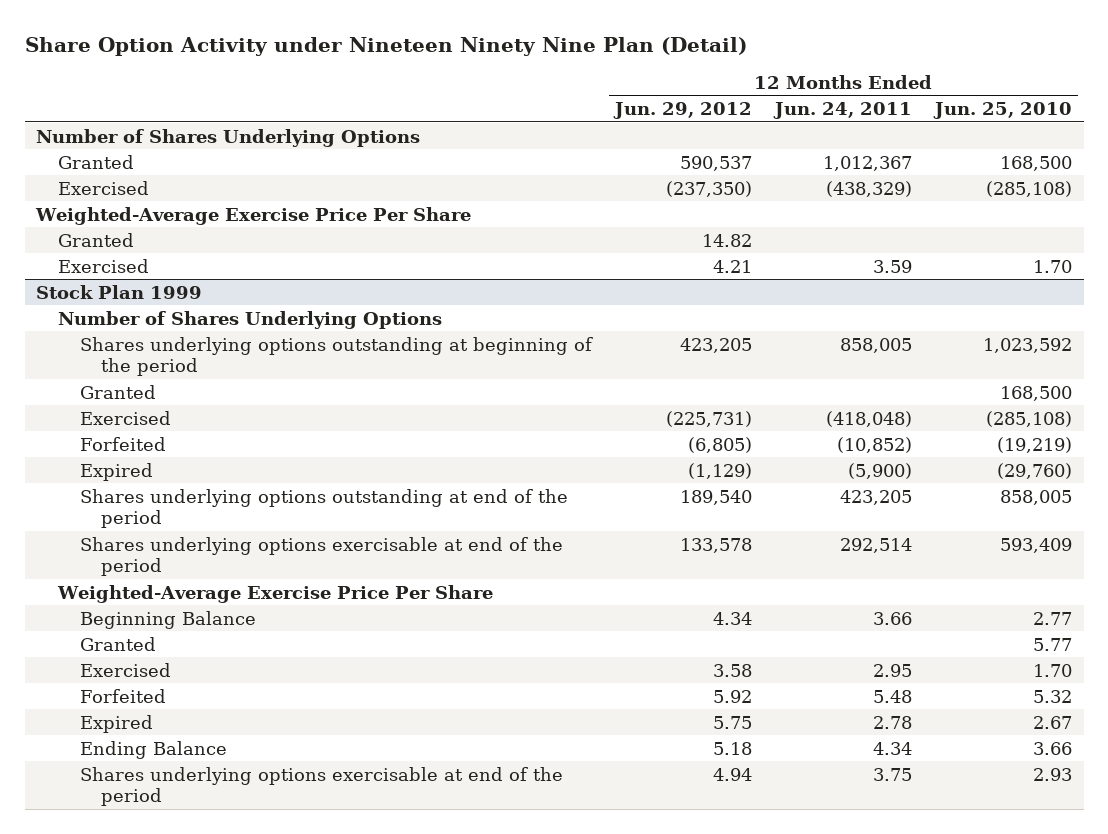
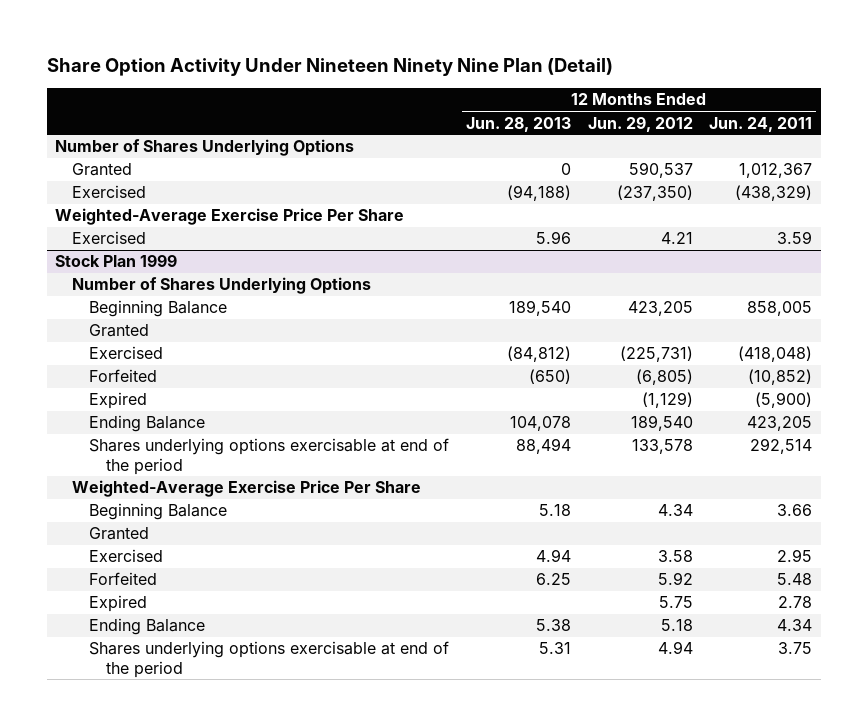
- Share Option Activity under Nineteen Ninety Nine Plan (Detail)
+ Share Option Activity Under Nineteen Ninety Nine Plan (Detail)
- | 12 Months Ended Jun. 29, 2012 | 12 Months Ended Jun. 24, 2011 | 12 Months Ended Jun. 25, 2010
+ | 12 Months Ended Jun. 28, 2013 | 12 Months Ended Jun. 29, 2012 | 12 Months Ended Jun. 24, 2011
- Granted | 14.82 | |
@ Stock Plan 1999
- Shares underlying options outstanding at beginning of the period | 423,205 | 858,005 | 1,023,592
+ Beginning Balance | 189,540 | 423,205 | 858,005
- Shares underlying options outstanding at end of the period | 189,540 | 423,205 | 858,005
+ Ending Balance | 104,078 | 189,540 | 423,205

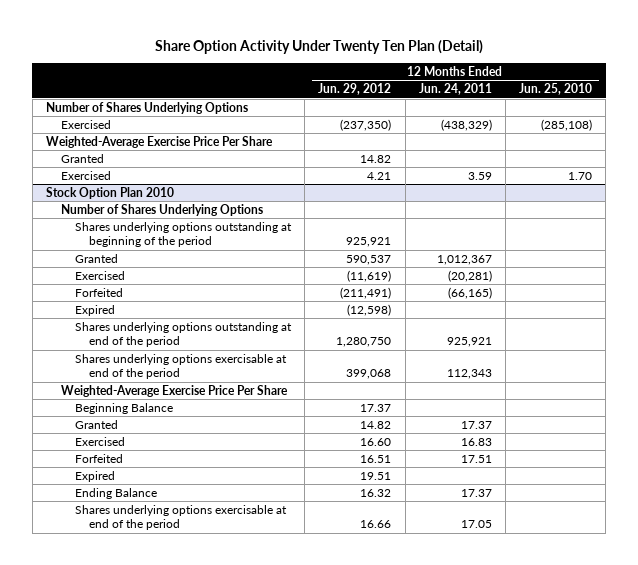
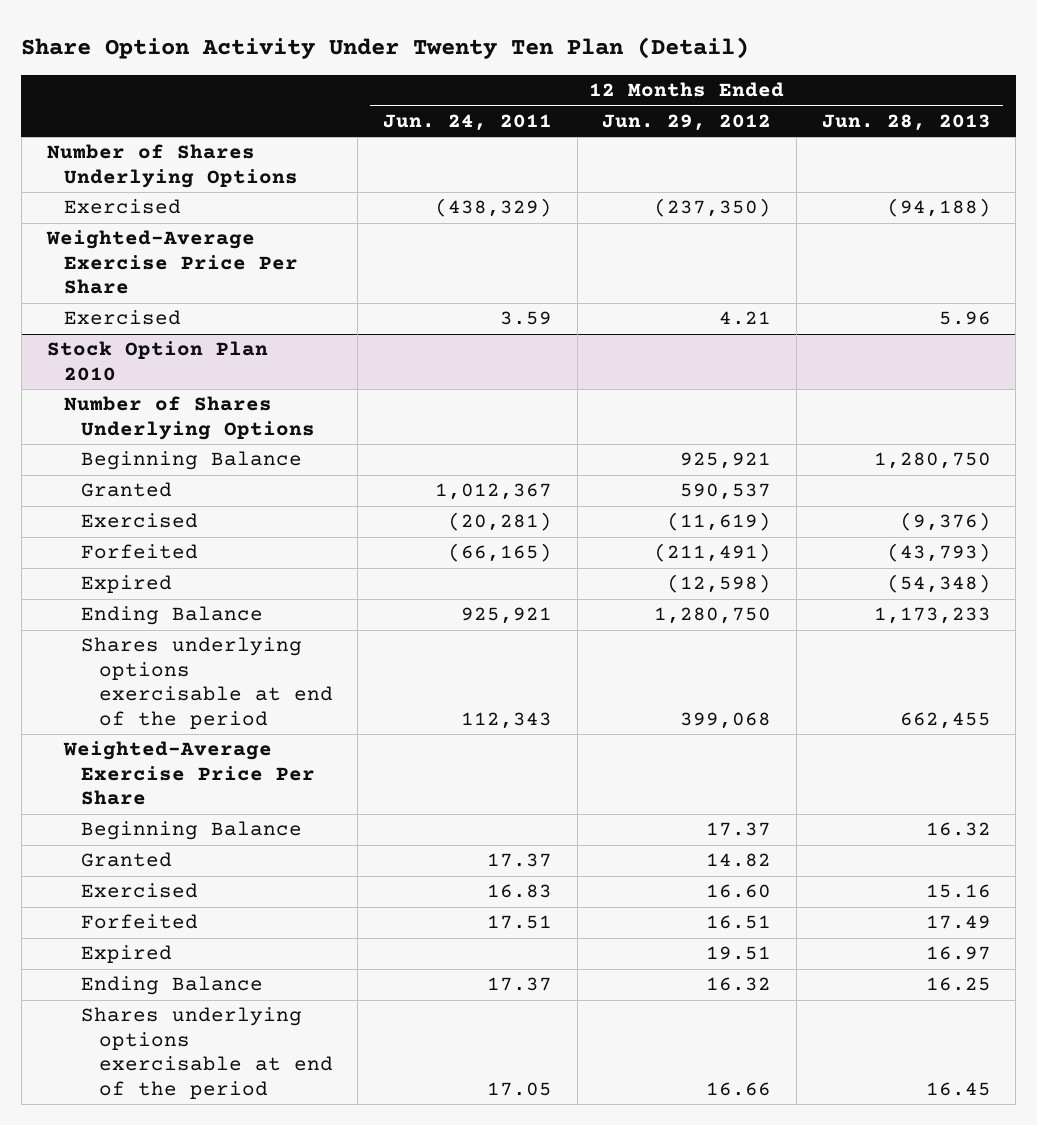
- | 12 Months Ended Jun. 29, 2012 | 12 Months Ended Jun. 24, 2011 | 12 Months Ended Jun. 25, 2010
+ | 12 Months Ended Jun. 24, 2011 | 12 Months Ended Jun. 29, 2012 | 12 Months Ended Jun. 28, 2013
- Granted | 14.82 | |
@ Stock Option Plan 2010
- Shares underlying options outstanding at beginning of the period | 925,921 | |
+ Beginning Balance | | 925,921 | 1,280,750
- Shares underlying options outstanding at end of the period | 1,280,750 | 925,921 |
+ Ending Balance | 925,921 | 1,280,750 | 1,173,233

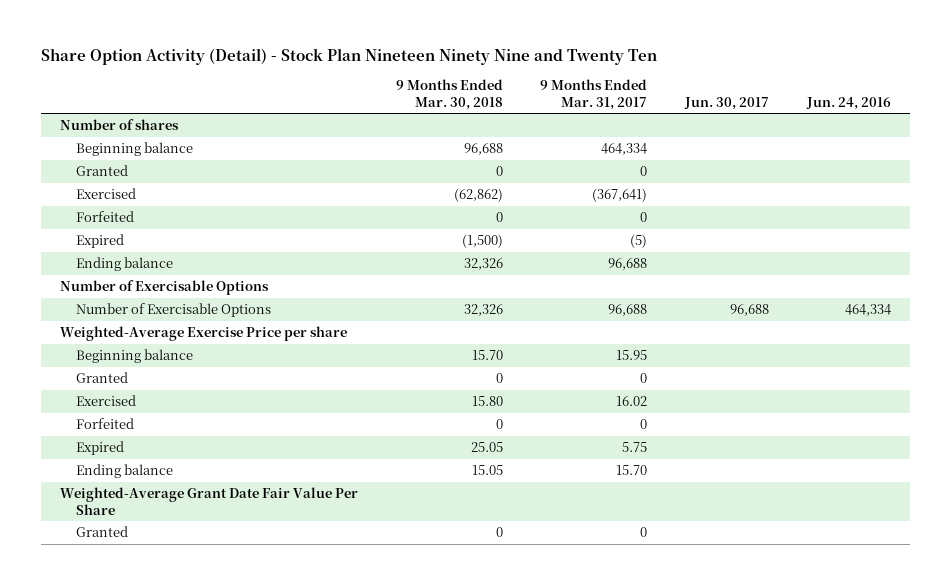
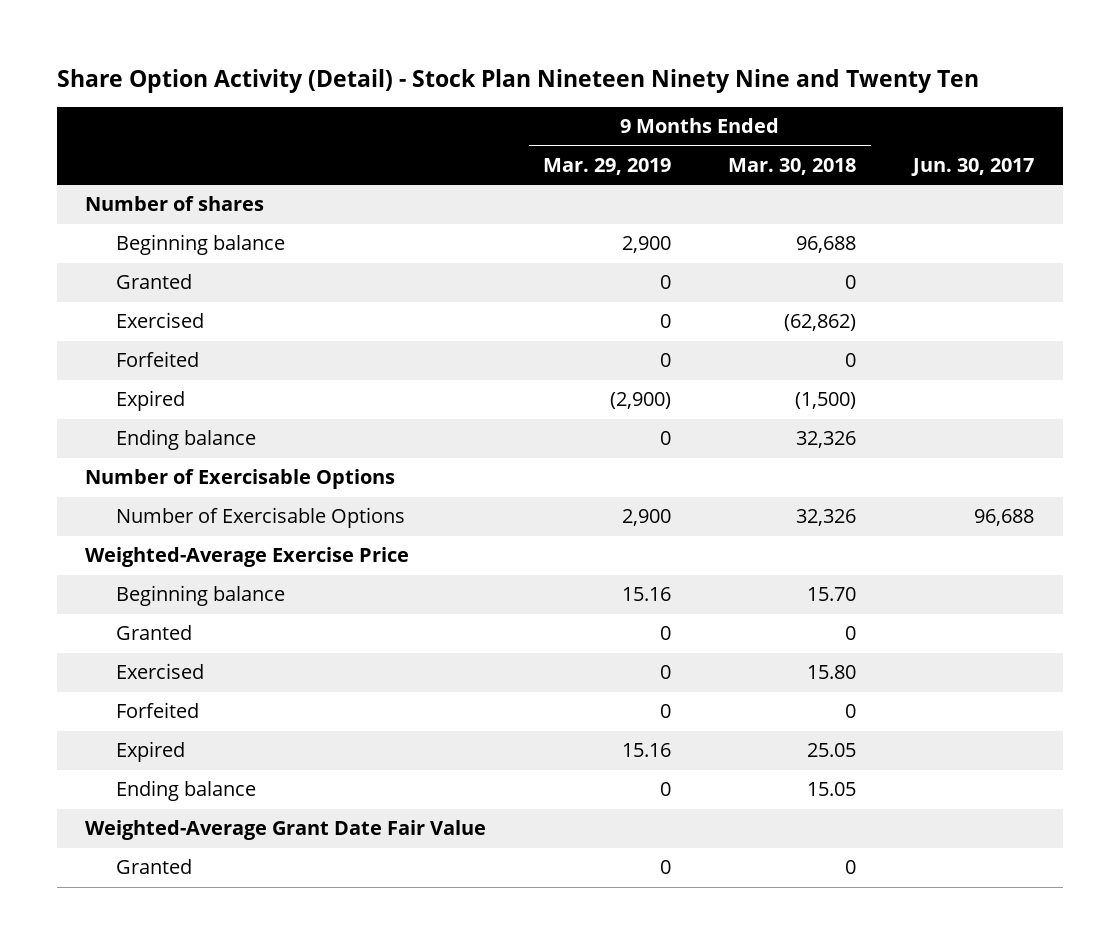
- | 9 Months Ended Mar. 30, 2018 | 9 Months Ended Mar. 31, 2017 | Jun. 30, 2017 | Jun. 24, 2016
+ | 9 Months Ended Mar. 29, 2019 | 9 Months Ended Mar. 30, 2018 | Jun. 30, 2017
- Weighted-Average Exercise Price per share
+ Weighted-Average Exercise Price
- Weighted-Average Grant Date Fair Value Per Share
+ Weighted-Average Grant Date Fair Value

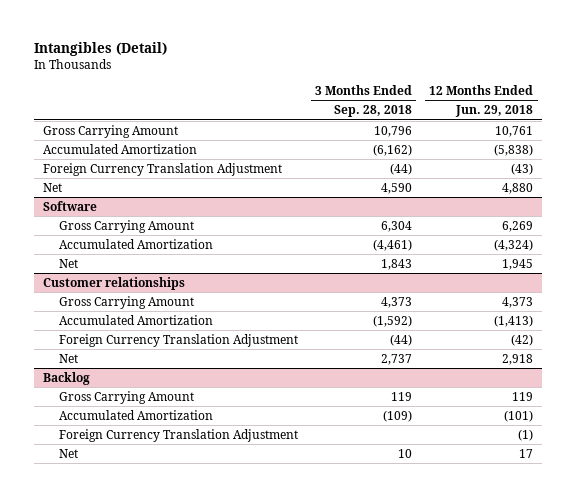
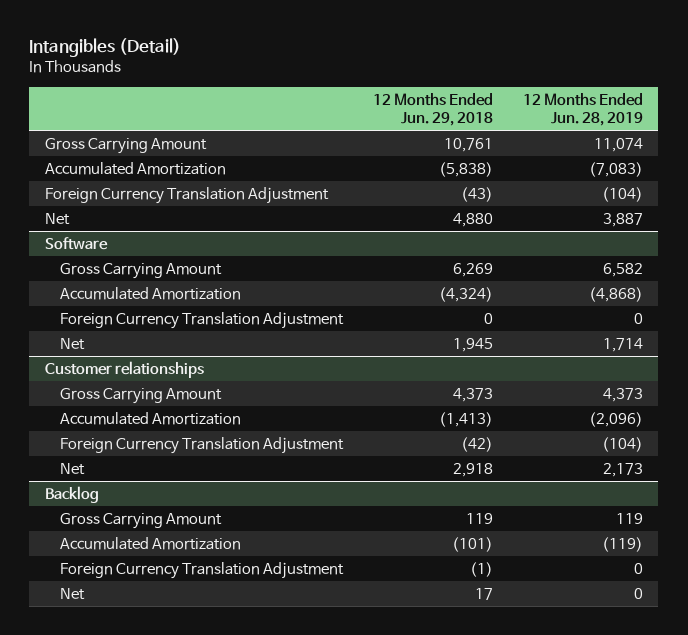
- | 3 Months Ended Sep. 28, 2018 | 12 Months Ended Jun. 29, 2018
+ | 12 Months Ended Jun. 29, 2018 | 12 Months Ended Jun. 28, 2019
@ Software
+ Foreign Currency Translation Adjustment | 0 | 0

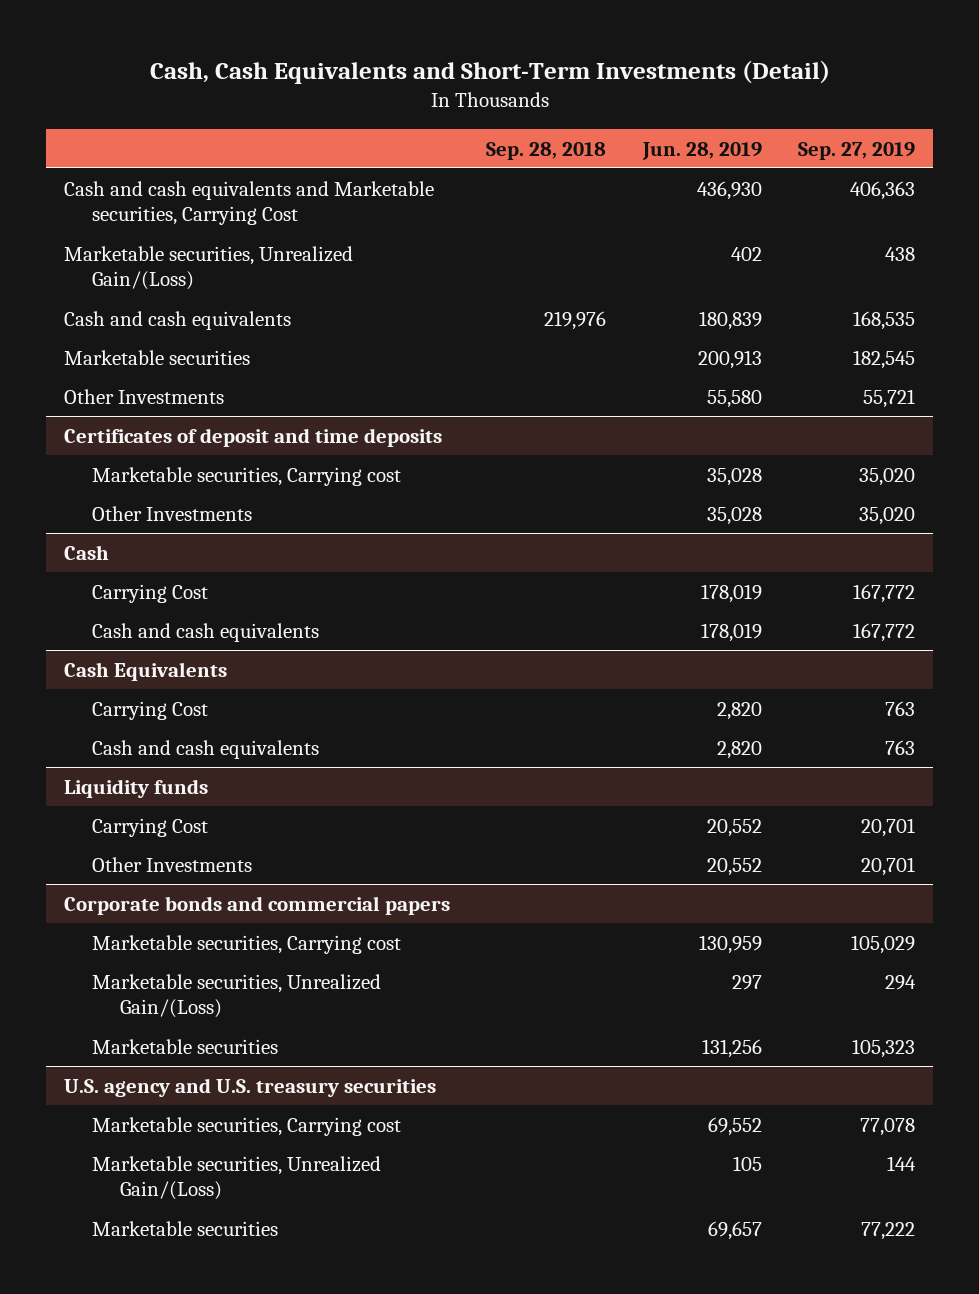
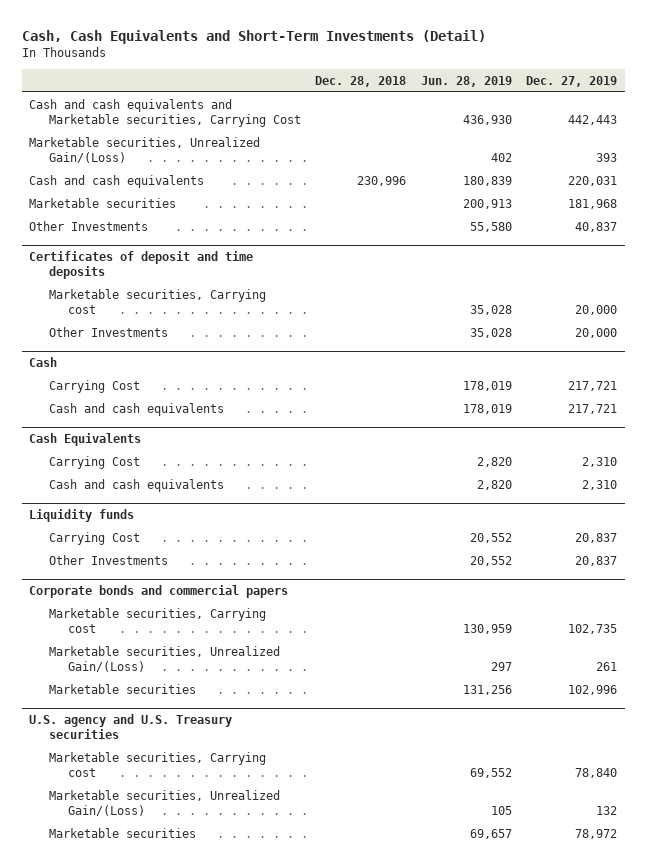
- | Sep. 28, 2018 | Jun. 28, 2019 | Sep. 27, 2019
+ | Dec. 28, 2018 | Jun. 28, 2019 | Dec. 27, 2019
- U.S. agency and U.S. treasury securities
+ U.S. agency and U.S. Treasury securities

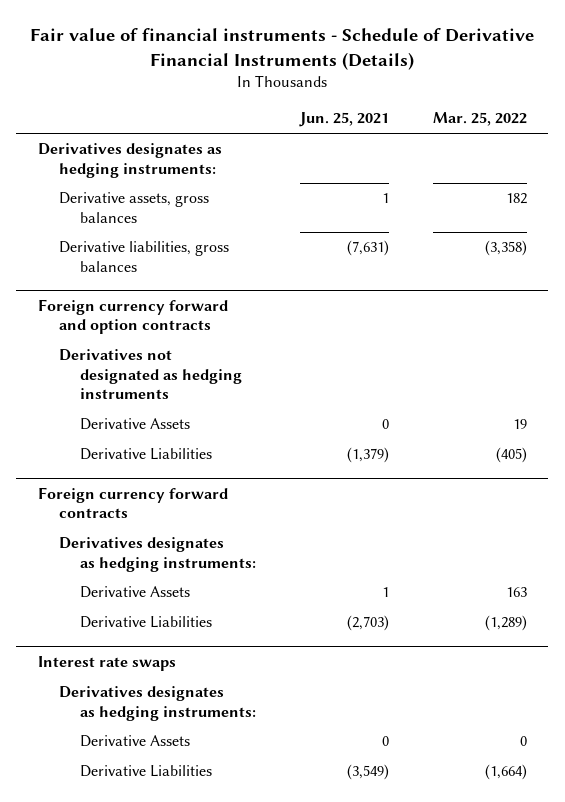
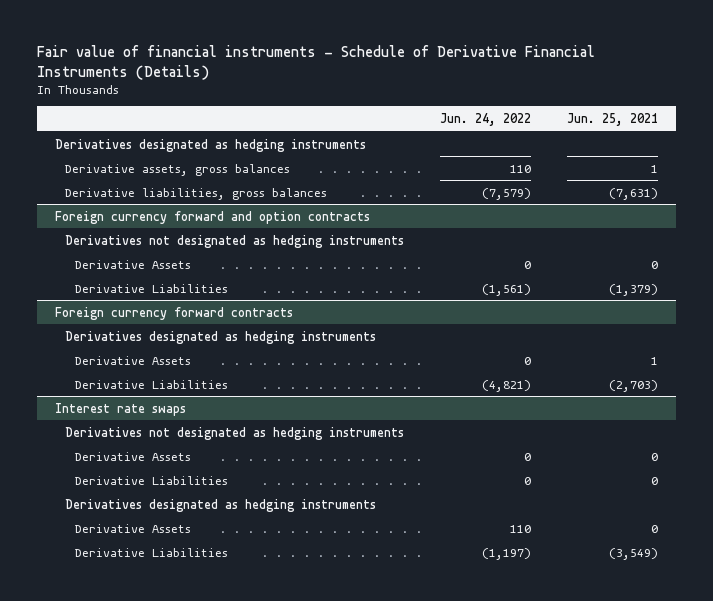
- | Jun. 25, 2021 | Mar. 25, 2022
+ | Jun. 24, 2022 | Jun. 25, 2021
- Derivatives designates as hedging instruments:
+ Derivatives designated as hedging instruments
@ Foreign currency forward contracts
- Derivatives designates as hedging instruments:
+ Derivatives designated as hedging instruments
@ Interest rate swaps
- Derivatives designates as hedging instruments:
+ Derivatives not designated as hedging instruments
+ Derivative Liabilities | 0 | 0
+ Derivatives designated as hedging instruments
+ Derivative Assets | 110 | 0

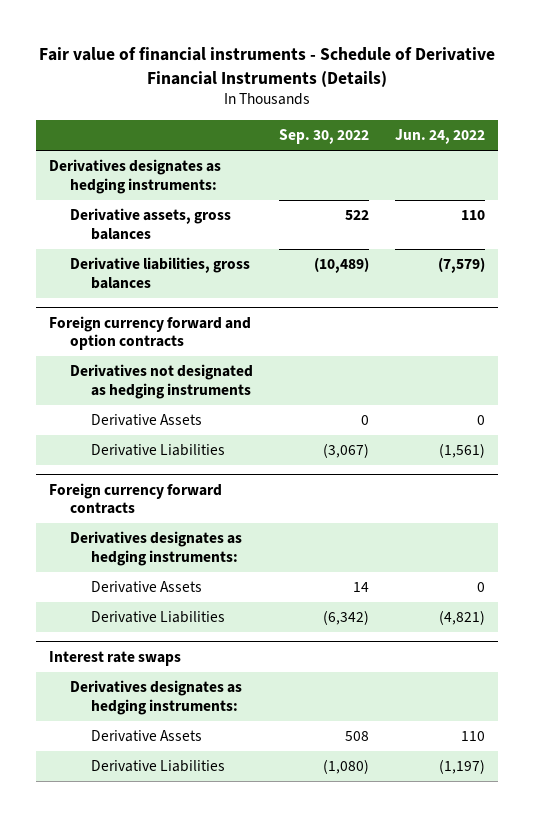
- | Jun. 24, 2022 | Jun. 25, 2021
+ | Sep. 30, 2022 | Jun. 24, 2022
- Derivatives designated as hedging instruments
+ Derivatives designates as hedging instruments:
@ Foreign currency forward contracts
- Derivatives designated as hedging instruments
+ Derivatives designates as hedging instruments:
@ Interest rate swaps
- Derivatives not designated as hedging instruments
- Derivative Assets | 0 | 0
- Derivative Liabilities | 0 | 0
- Derivatives designated as hedging instruments
+ Derivatives designates as hedging instruments:

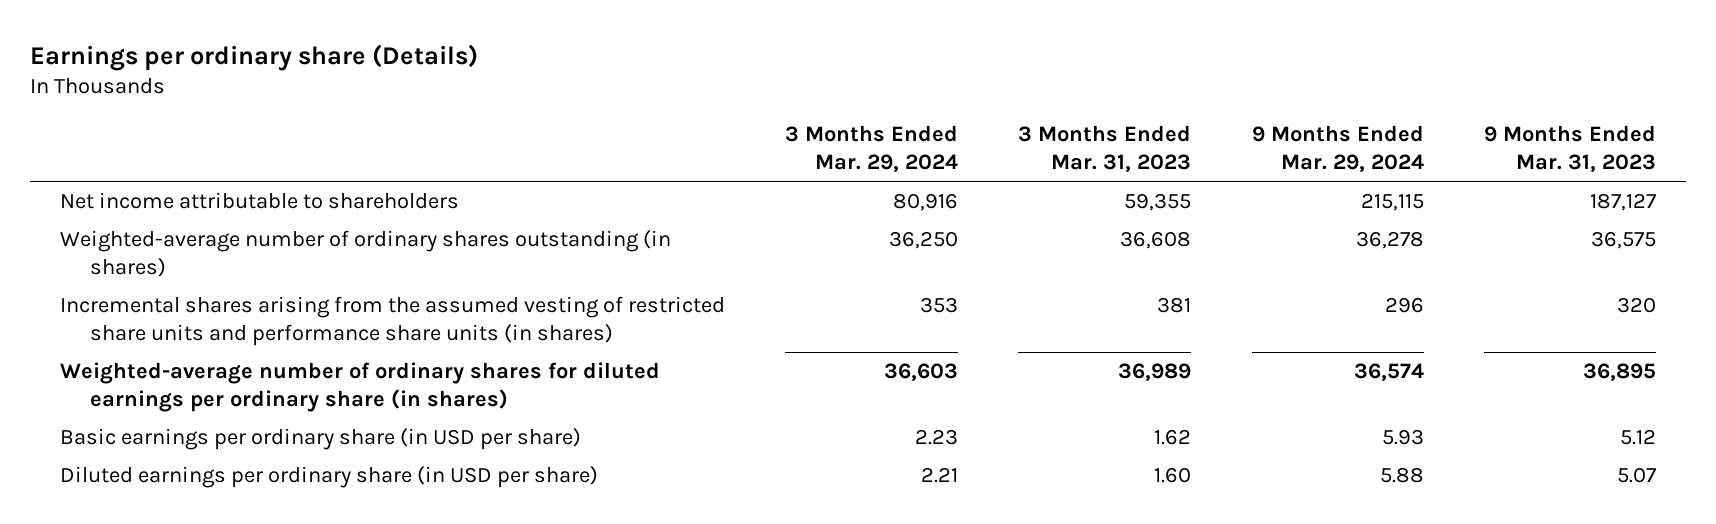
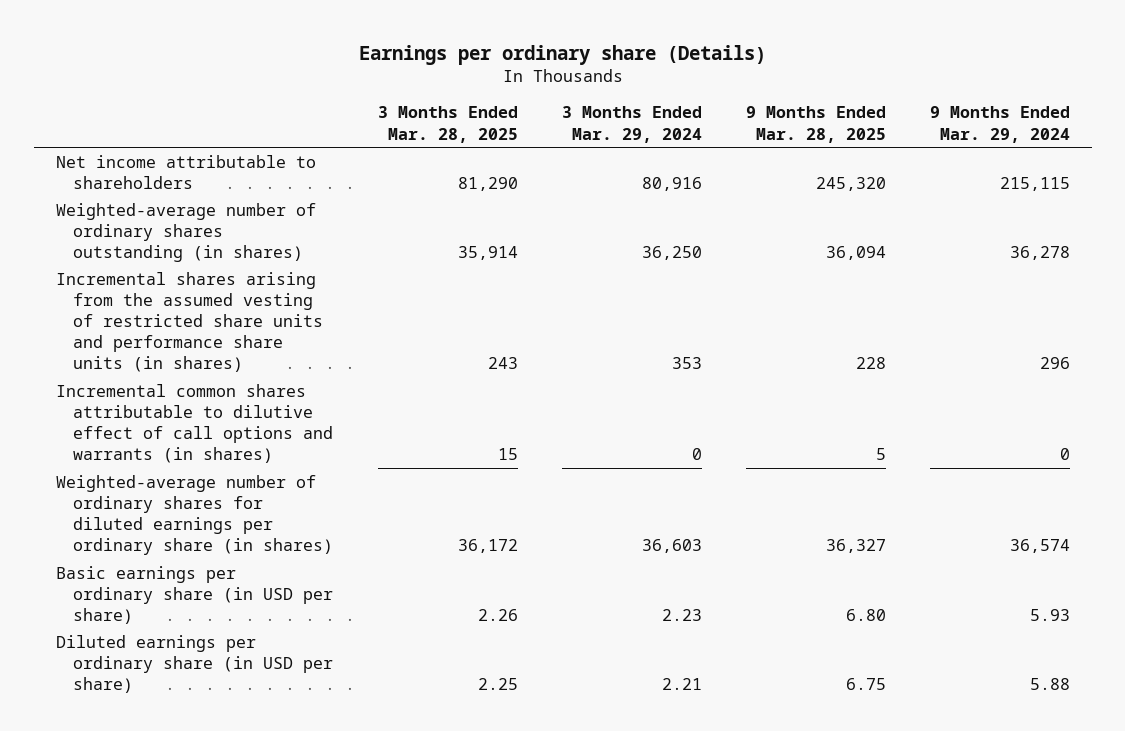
- | 3 Months Ended Mar. 29, 2024 | 3 Months Ended Mar. 31, 2023 | 9 Months Ended Mar. 29, 2024 | 9 Months Ended Mar. 31, 2023
+ | 3 Months Ended Mar. 28, 2025 | 3 Months Ended Mar. 29, 2024 | 9 Months Ended Mar. 28, 2025 | 9 Months Ended Mar. 29, 2024
+ Incremental common shares attributable to dilutive effect of call options and warrants (in shares) | 15 | 0 | 5 | 0

